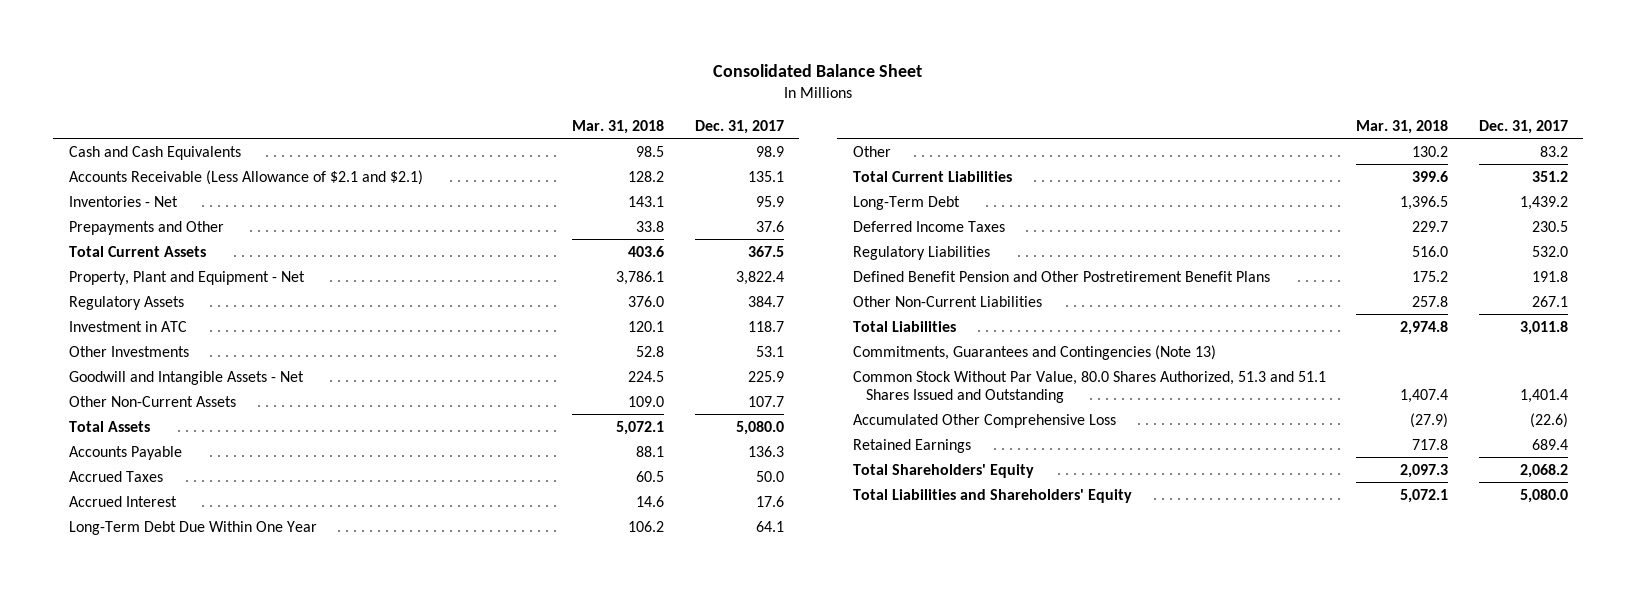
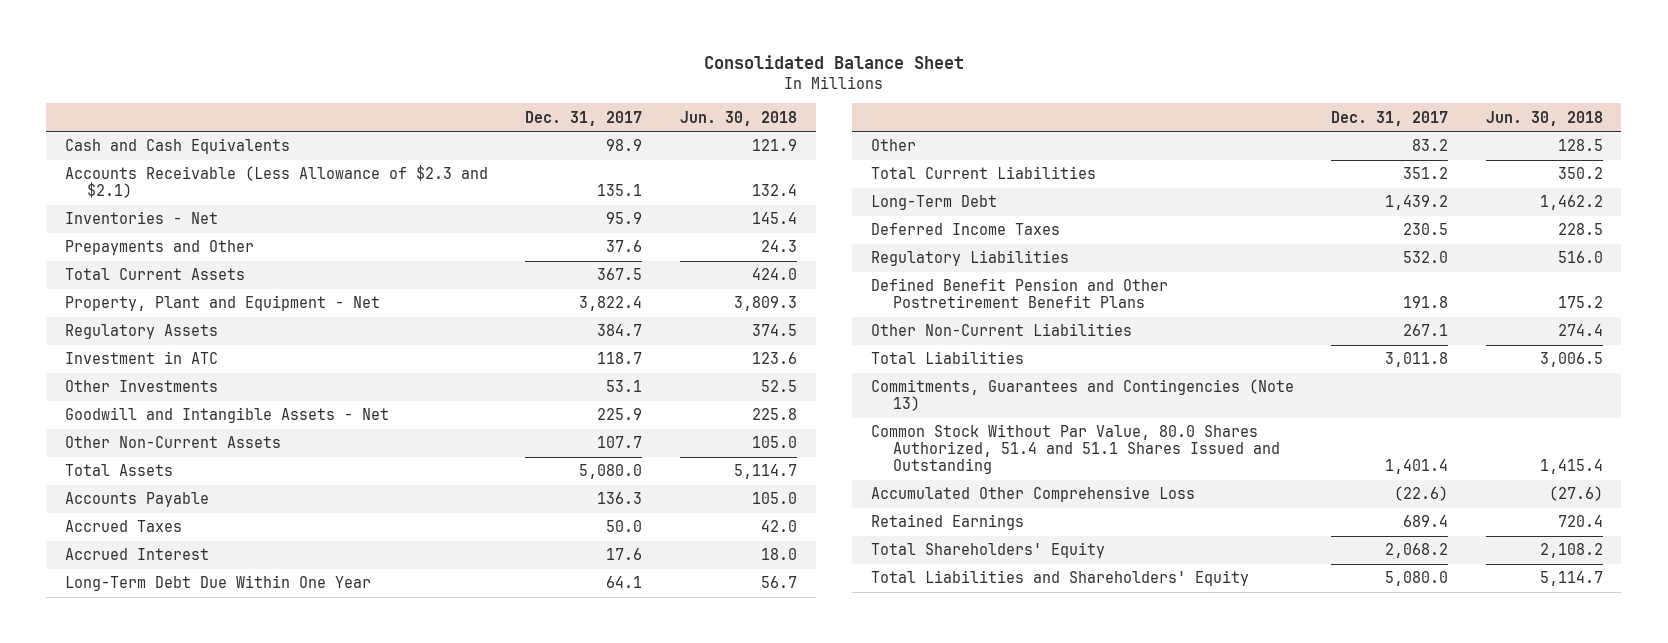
- | Mar. 31, 2018 | Dec. 31, 2017
+ | Dec. 31, 2017 | Jun. 30, 2018
- Accounts Receivable (Less Allowance of $2.1 and $2.1) | 128.2 | 135.1
+ Accounts Receivable (Less Allowance of $2.3 and $2.1) | 135.1 | 132.4
- Common Stock Without Par Value, 80.0 Shares Authorized, 51.3 and 51.1 Shares Issued and Outstanding | 1,407.4 | 1,401.4
+ Common Stock Without Par Value, 80.0 Shares Authorized, 51.4 and 51.1 Shares Issued and Outstanding | 1,401.4 | 1,415.4

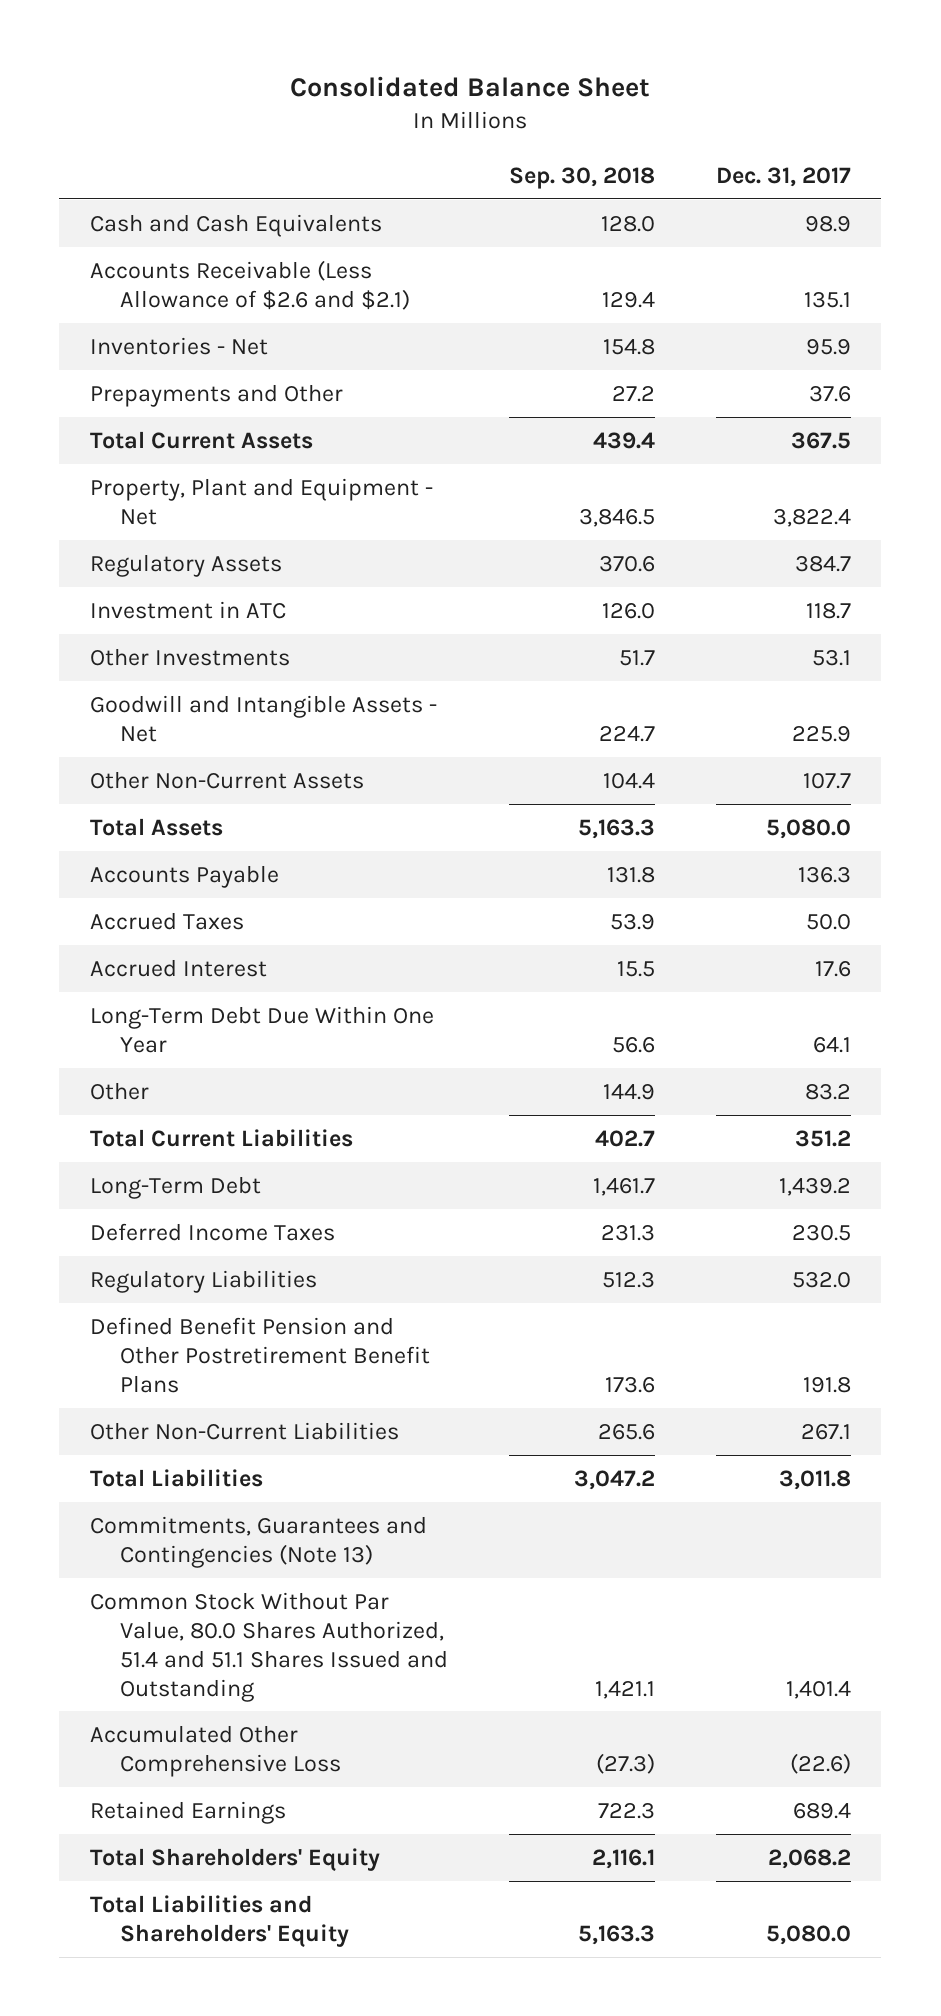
- | Dec. 31, 2017 | Jun. 30, 2018
+ | Sep. 30, 2018 | Dec. 31, 2017
- Accounts Receivable (Less Allowance of $2.3 and $2.1) | 135.1 | 132.4
+ Accounts Receivable (Less Allowance of $2.6 and $2.1) | 129.4 | 135.1

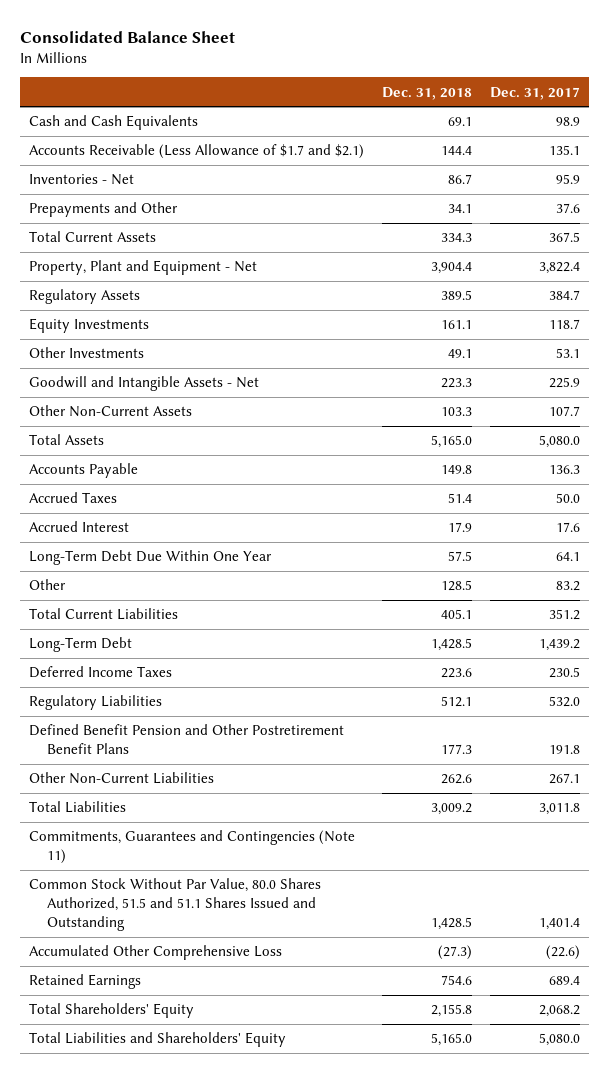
- | Sep. 30, 2018 | Dec. 31, 2017
+ | Dec. 31, 2018 | Dec. 31, 2017
- Accounts Receivable (Less Allowance of $2.6 and $2.1) | 129.4 | 135.1
+ Accounts Receivable (Less Allowance of $1.7 and $2.1) | 144.4 | 135.1
- Investment in ATC | 126.0 | 118.7
+ Equity Investments | 161.1 | 118.7
- Commitments, Guarantees and Contingencies (Note 13)
- Common Stock Without Par Value, 80.0 Shares Authorized, 51.4 and 51.1 Shares Issued and Outstanding | 1,421.1 | 1,401.4
+ Commitments, Guarantees and Contingencies (Note 11)
+ Common Stock Without Par Value, 80.0 Shares Authorized, 51.5 and 51.1 Shares Issued and Outstanding | 1,428.5 | 1,401.4

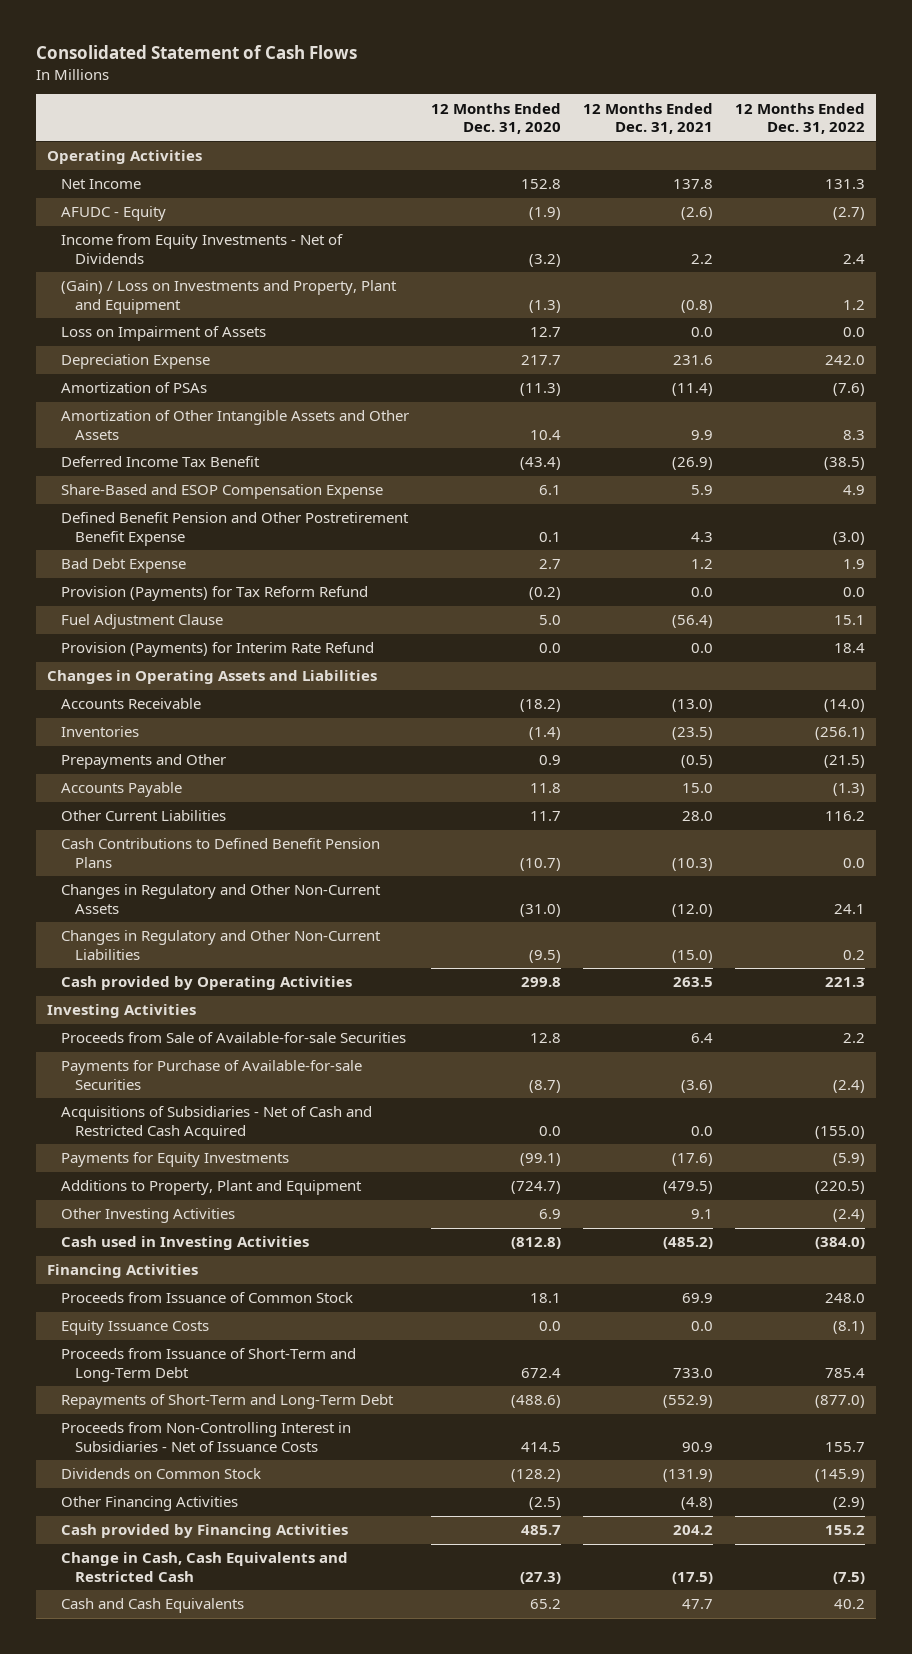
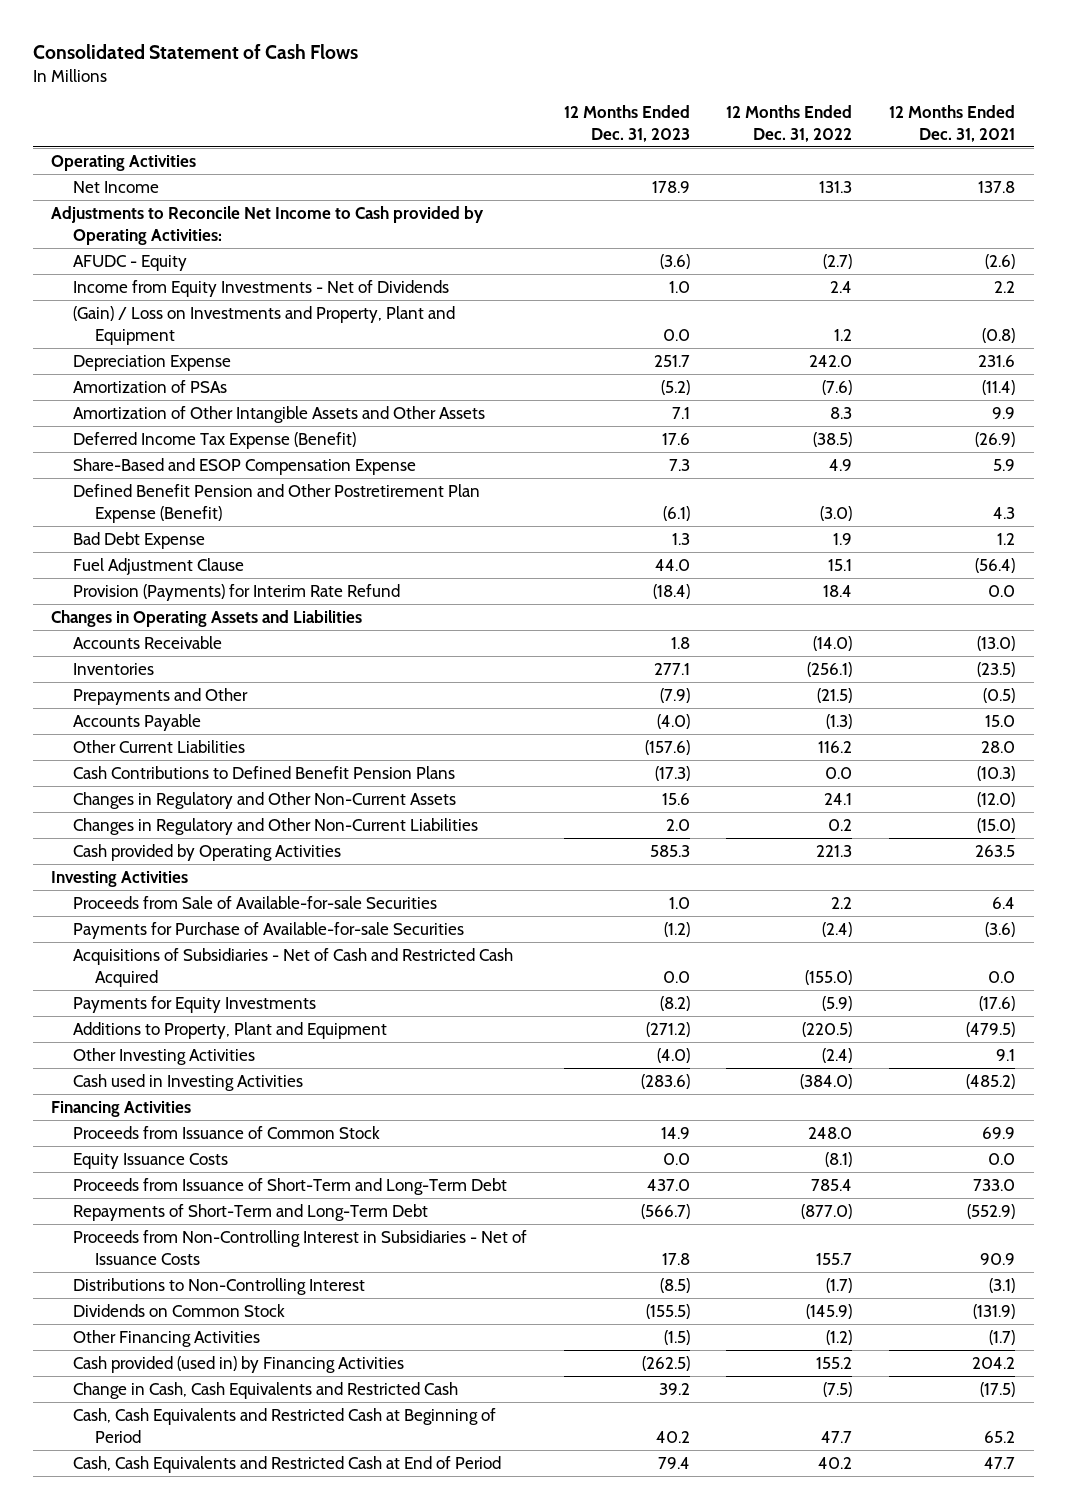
- | 12 Months Ended Dec. 31, 2020 | 12 Months Ended Dec. 31, 2021 | 12 Months Ended Dec. 31, 2022
+ | 12 Months Ended Dec. 31, 2023 | 12 Months Ended Dec. 31, 2022 | 12 Months Ended Dec. 31, 2021
+ Adjustments to Reconcile Net Income to Cash provided by Operating Activities:
- Loss on Impairment of Assets | 12.7 | 0.0 | 0.0
- Deferred Income Tax Benefit | (43.4) | (26.9) | (38.5)
+ Deferred Income Tax Expense (Benefit) | 17.6 | (38.5) | (26.9)
- Defined Benefit Pension and Other Postretirement Benefit Expense | 0.1 | 4.3 | (3.0)
+ Defined Benefit Pension and Other Postretirement Plan Expense (Benefit) | (6.1) | (3.0) | 4.3
- Provision (Payments) for Tax Reform Refund | (0.2) | 0.0 | 0.0
+ Distributions to Non-Controlling Interest | (8.5) | (1.7) | (3.1)
- Other Financing Activities | (2.5) | (4.8) | (2.9)
- Cash provided by Financing Activities | 485.7 | 204.2 | 155.2
+ Other Financing Activities | (1.5) | (1.2) | (1.7)
+ Cash provided (used in) by Financing Activities | (262.5) | 155.2 | 204.2
- Cash and Cash Equivalents | 65.2 | 47.7 | 40.2
+ Cash, Cash Equivalents and Restricted Cash at Beginning of Period | 40.2 | 47.7 | 65.2
+ Cash, Cash Equivalents and Restricted Cash at End of Period | 79.4 | 40.2 | 47.7

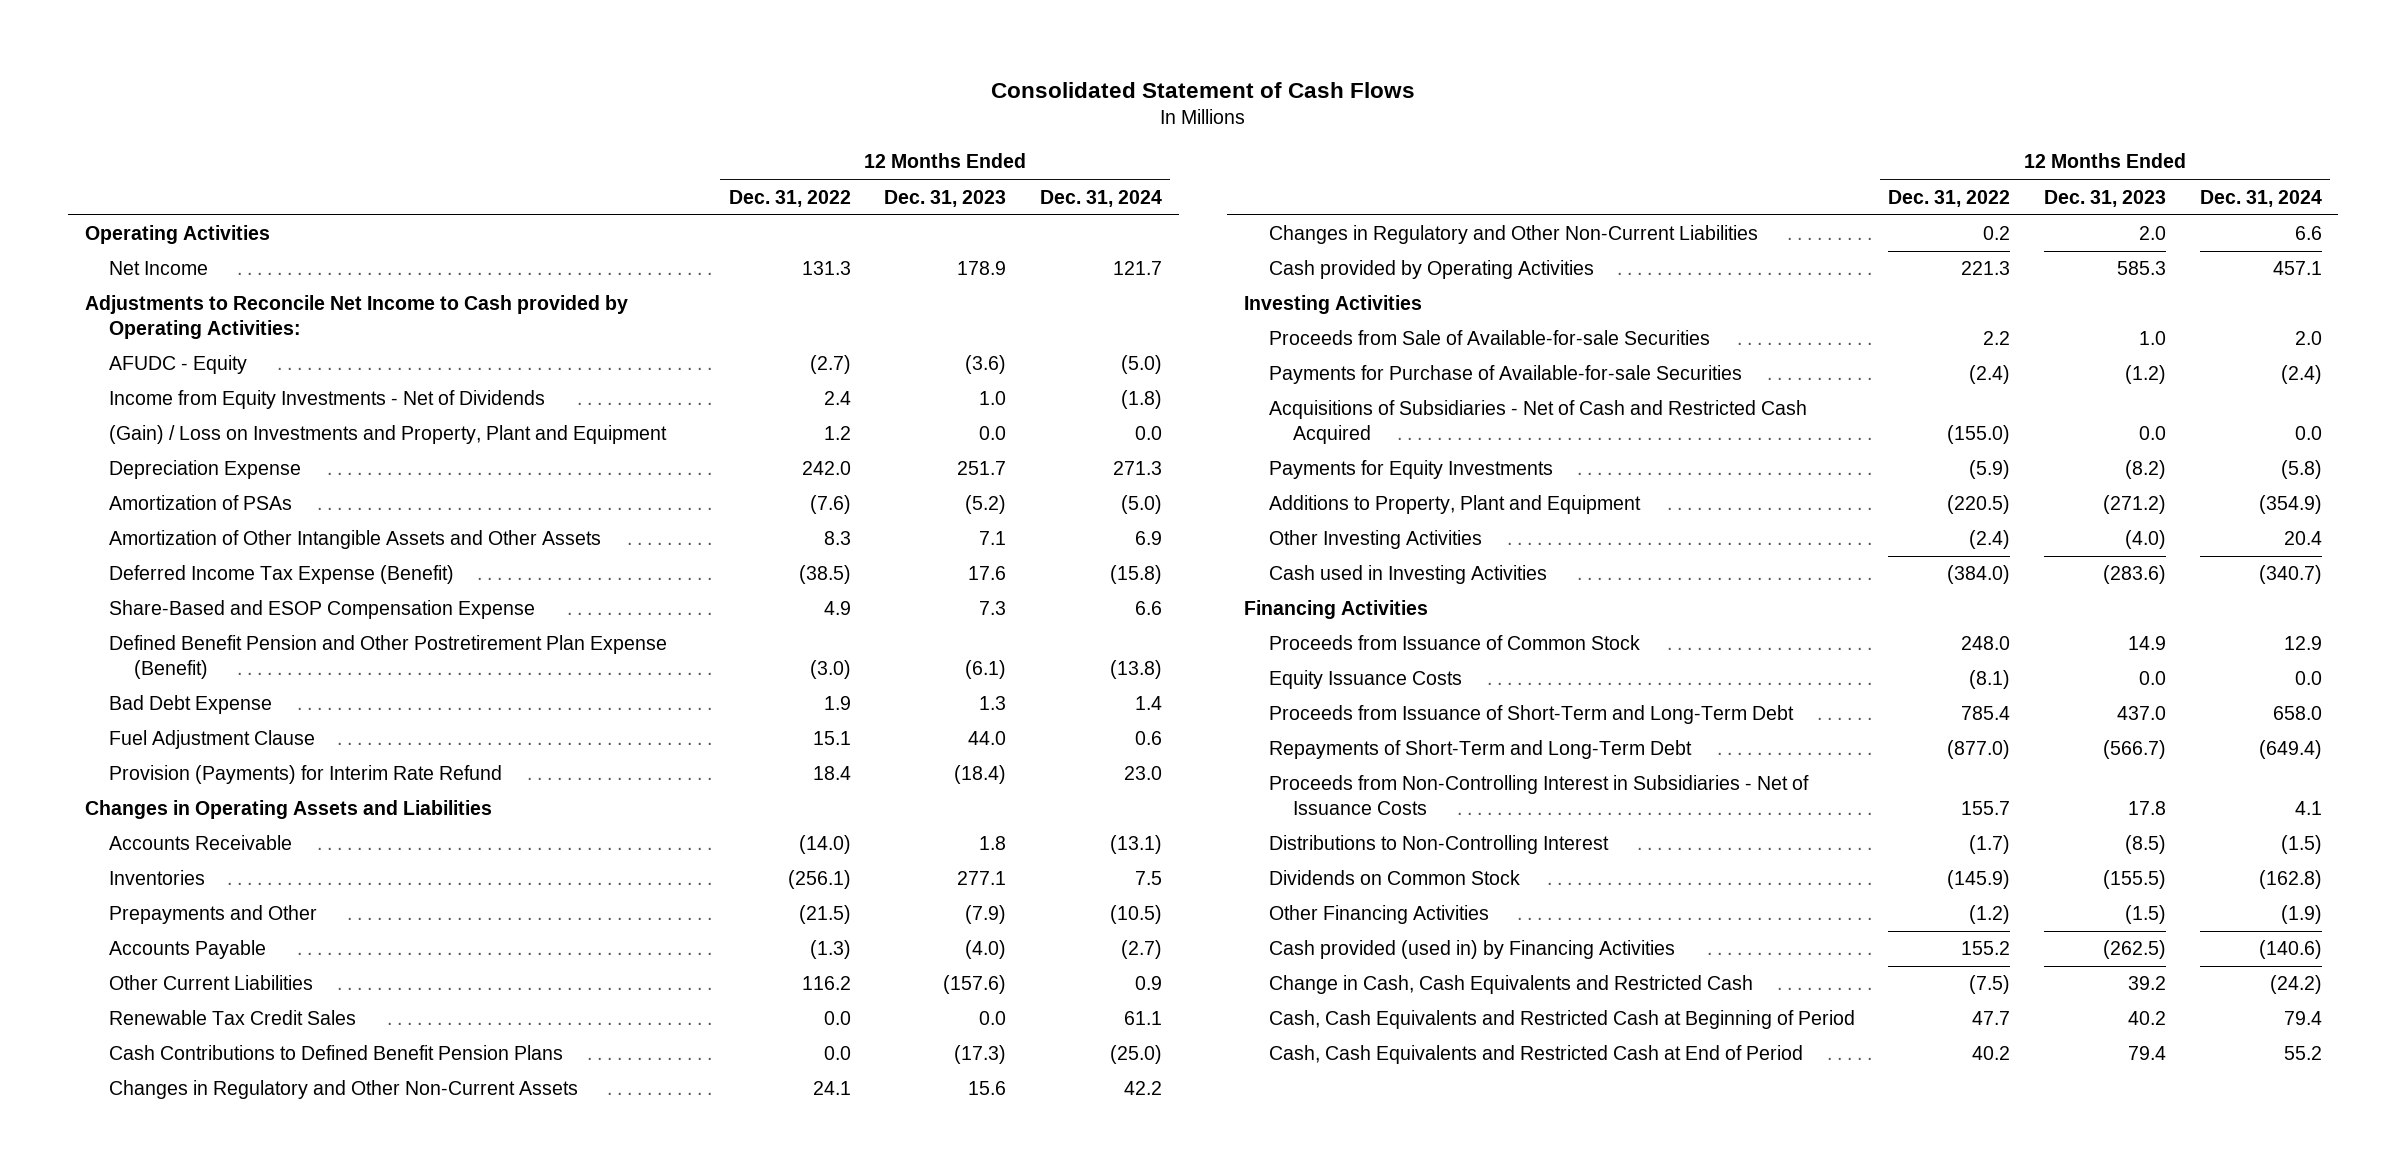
- | 12 Months Ended Dec. 31, 2023 | 12 Months Ended Dec. 31, 2022 | 12 Months Ended Dec. 31, 2021
+ | 12 Months Ended Dec. 31, 2022 | 12 Months Ended Dec. 31, 2023 | 12 Months Ended Dec. 31, 2024
+ Renewable Tax Credit Sales | 0.0 | 0.0 | 61.1

